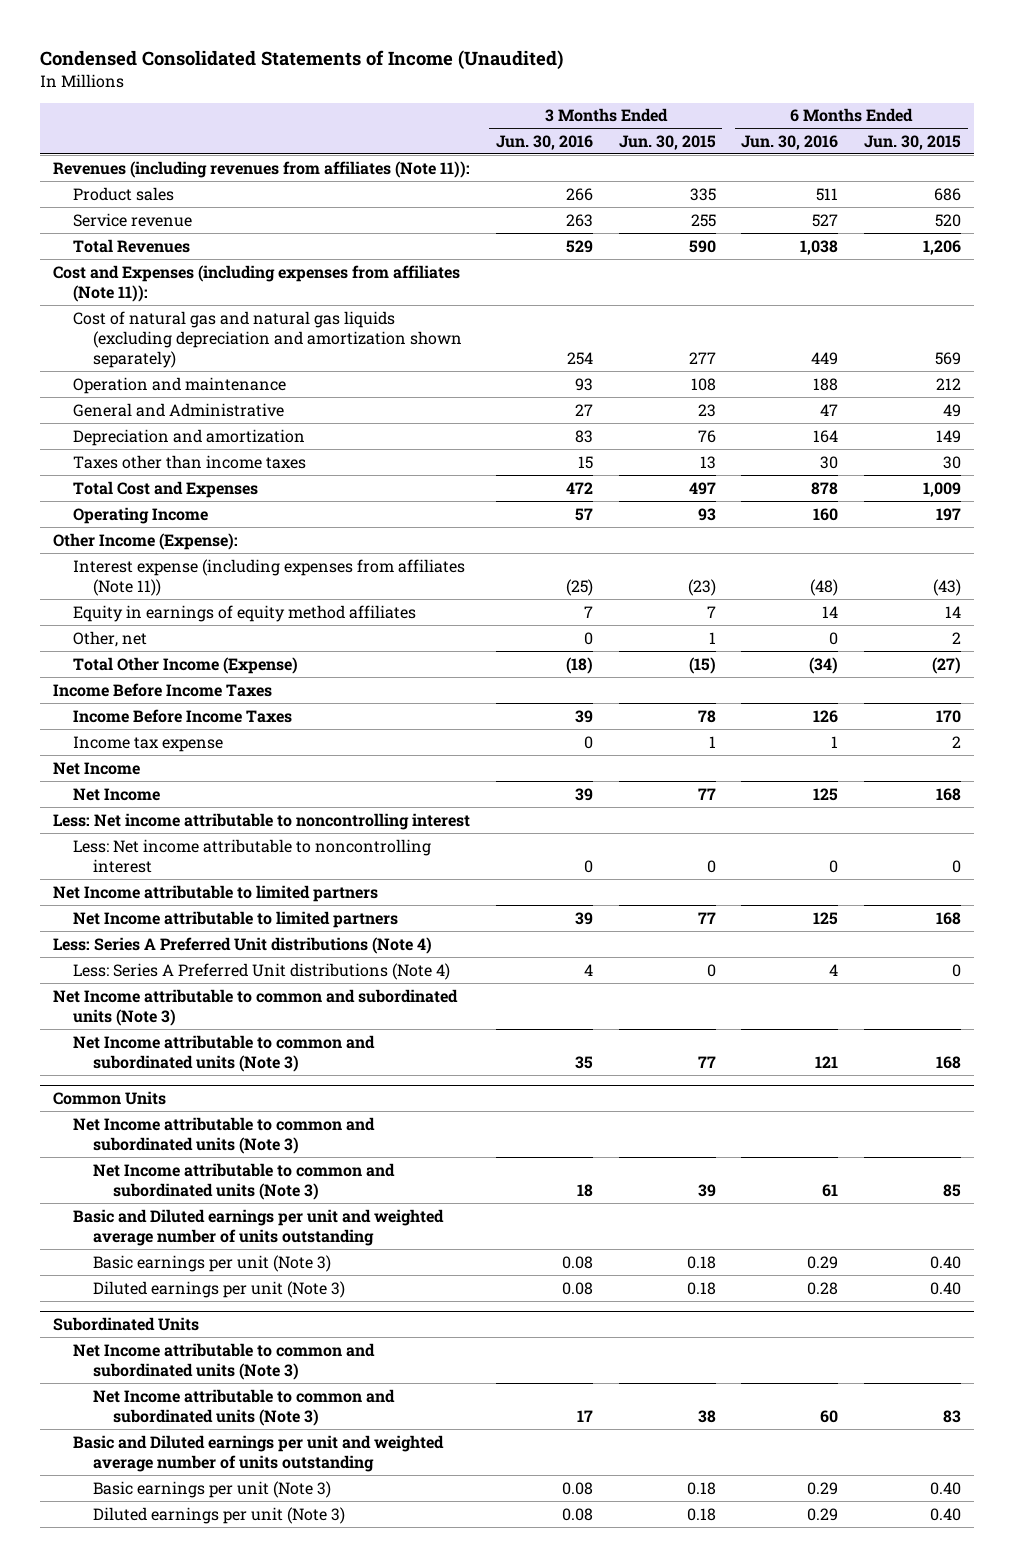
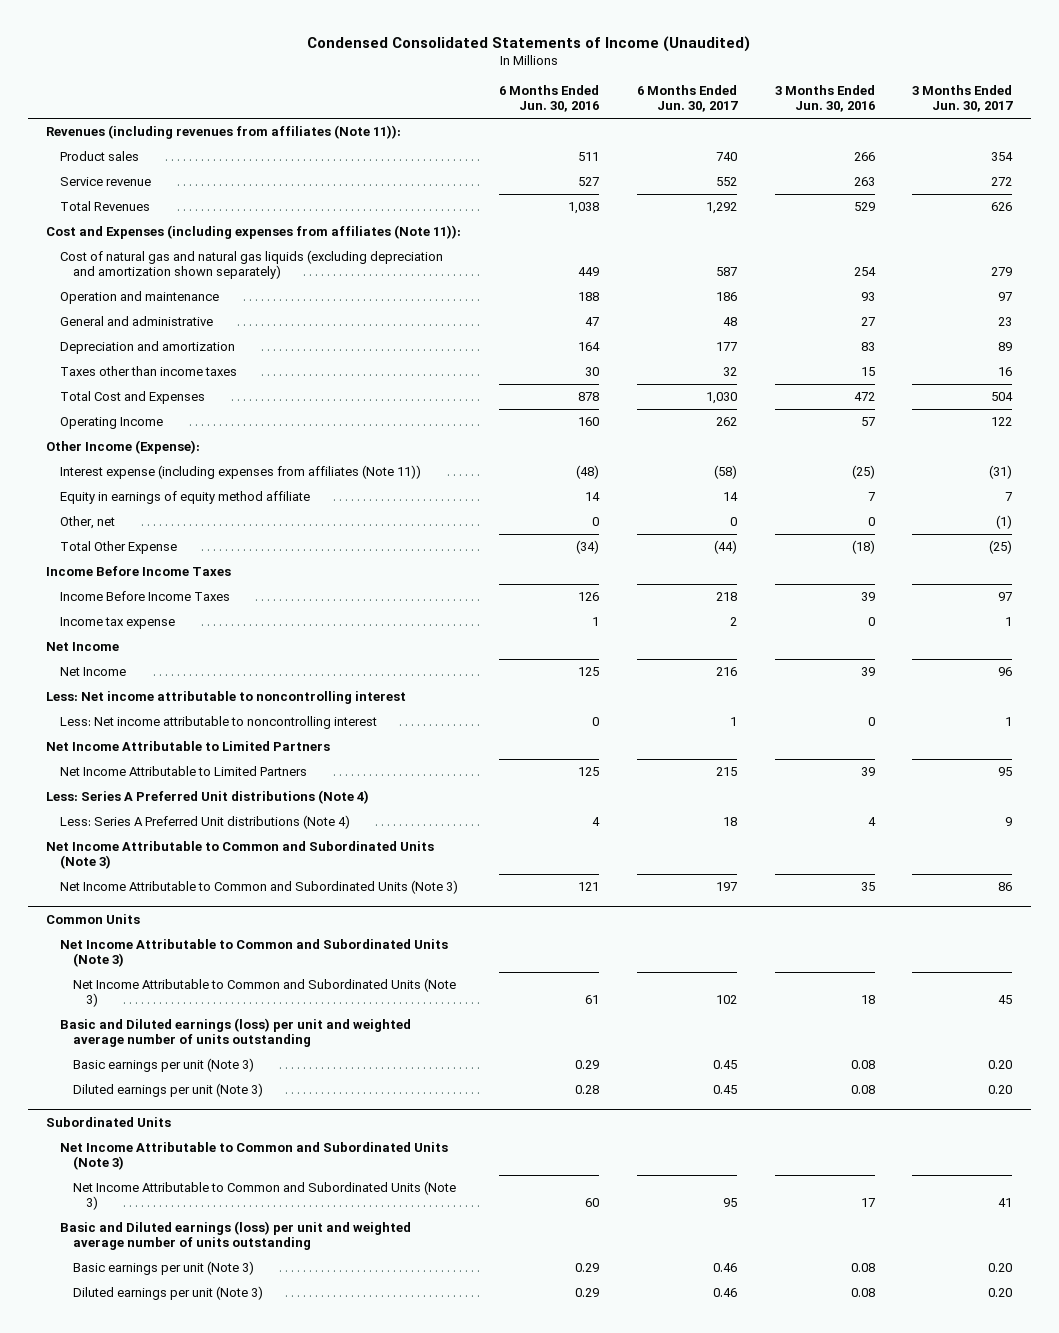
- | 3 Months Ended Jun. 30, 2016 | 3 Months Ended Jun. 30, 2015 | 6 Months Ended Jun. 30, 2016 | 6 Months Ended Jun. 30, 2015
+ | 6 Months Ended Jun. 30, 2016 | 6 Months Ended Jun. 30, 2017 | 3 Months Ended Jun. 30, 2016 | 3 Months Ended Jun. 30, 2017
- General and Administrative | 27 | 23 | 47 | 49
+ General and administrative | 47 | 48 | 27 | 23
- Equity in earnings of equity method affiliates | 7 | 7 | 14 | 14
+ Equity in earnings of equity method affiliate | 14 | 14 | 7 | 7
- Total Other Income (Expense) | (18) | (15) | (34) | (27)
+ Total Other Expense | (34) | (44) | (18) | (25)
- Net Income attributable to limited partners
- Net Income attributable to limited partners | 39 | 77 | 125 | 168
+ Net Income Attributable to Limited Partners
+ Net Income Attributable to Limited Partners | 125 | 215 | 39 | 95
- Net Income attributable to common and subordinated units (Note 3)
- Net Income attributable to common and subordinated units (Note 3) | 35 | 77 | 121 | 168
+ Net Income Attributable to Common and Subordinated Units (Note 3)
+ Net Income Attributable to Common and Subordinated Units (Note 3) | 121 | 197 | 35 | 86
@ Common Units
- Net Income attributable to common and subordinated units (Note 3)
- Net Income attributable to common and subordinated units (Note 3) | 18 | 39 | 61 | 85
- Basic and Diluted earnings per unit and weighted average number of units outstanding
+ Net Income Attributable to Common and Subordinated Units (Note 3)
+ Net Income Attributable to Common and Subordinated Units (Note 3) | 61 | 102 | 18 | 45
+ Basic and Diluted earnings (loss) per unit and weighted average number of units outstanding
@ Subordinated Units
- Net Income attributable to common and subordinated units (Note 3)
- Net Income attributable to common and subordinated units (Note 3) | 17 | 38 | 60 | 83
- Basic and Diluted earnings per unit and weighted average number of units outstanding
+ Net Income Attributable to Common and Subordinated Units (Note 3)
+ Net Income Attributable to Common and Subordinated Units (Note 3) | 60 | 95 | 17 | 41
+ Basic and Diluted earnings (loss) per unit and weighted average number of units outstanding

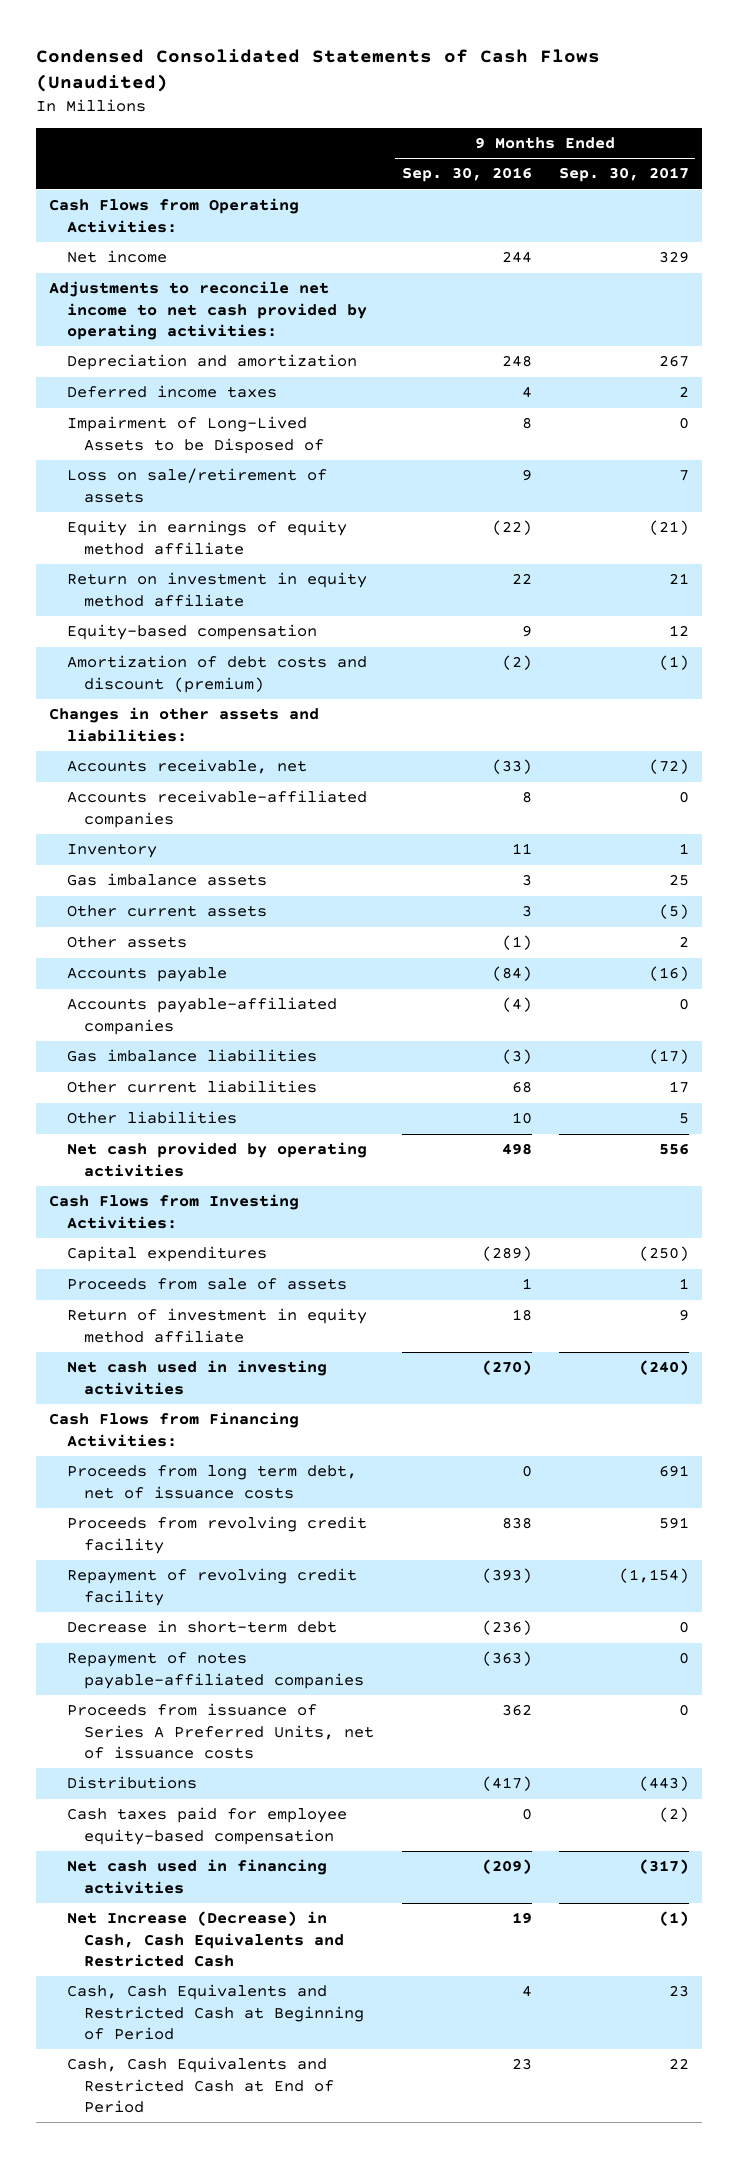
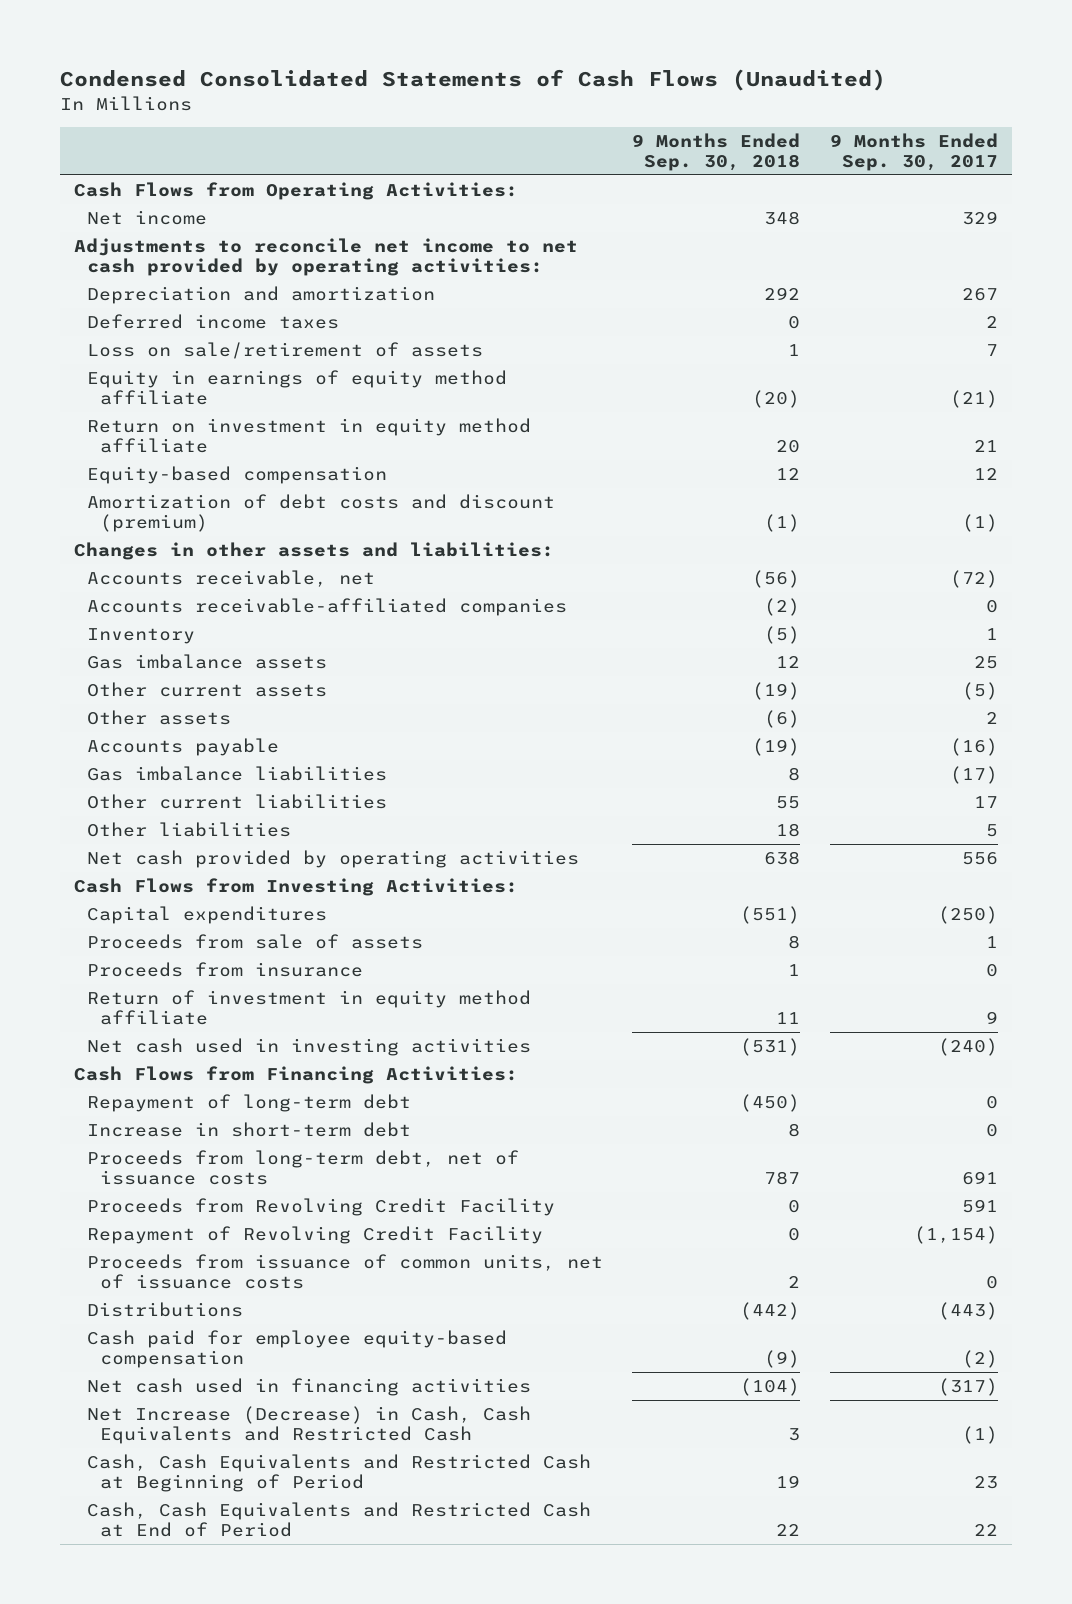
- | 9 Months Ended Sep. 30, 2016 | 9 Months Ended Sep. 30, 2017
+ | 9 Months Ended Sep. 30, 2018 | 9 Months Ended Sep. 30, 2017
- Impairment of Long-Lived Assets to be Disposed of | 8 | 0
- Accounts payable-affiliated companies | (4) | 0
+ Proceeds from insurance | 1 | 0
- Proceeds from long term debt, net of issuance costs | 0 | 691
- Proceeds from revolving credit facility | 838 | 591
- Repayment of revolving credit facility | (393) | (1,154)
- Decrease in short-term debt | (236) | 0
- Repayment of notes payable-affiliated companies | (363) | 0
- Proceeds from issuance of Series A Preferred Units, net of issuance costs | 362 | 0
+ Repayment of long-term debt | (450) | 0
+ Increase in short-term debt | 8 | 0
+ Proceeds from long-term debt, net of issuance costs | 787 | 691
+ Proceeds from Revolving Credit Facility | 0 | 591
+ Repayment of Revolving Credit Facility | 0 | (1,154)
+ Proceeds from issuance of common units, net of issuance costs | 2 | 0
- Cash taxes paid for employee equity-based compensation | 0 | (2)
+ Cash paid for employee equity-based compensation | (9) | (2)

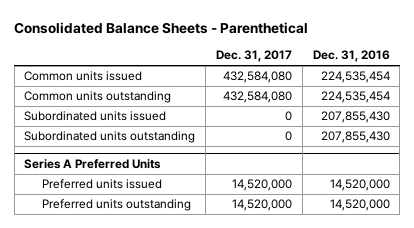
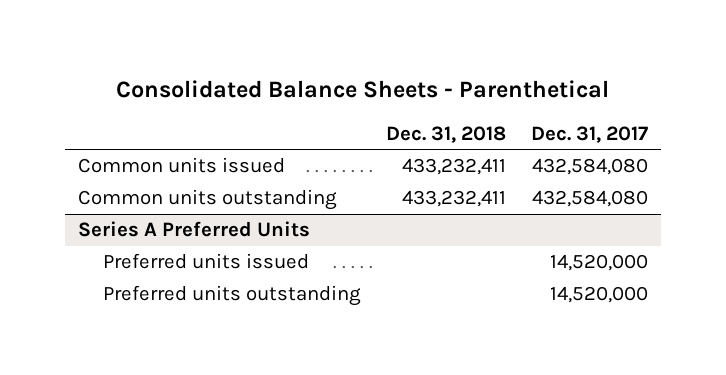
- | Dec. 31, 2017 | Dec. 31, 2016
+ | Dec. 31, 2018 | Dec. 31, 2017
- Subordinated units issued | 0 | 207,855,430
- Subordinated units outstanding | 0 | 207,855,430

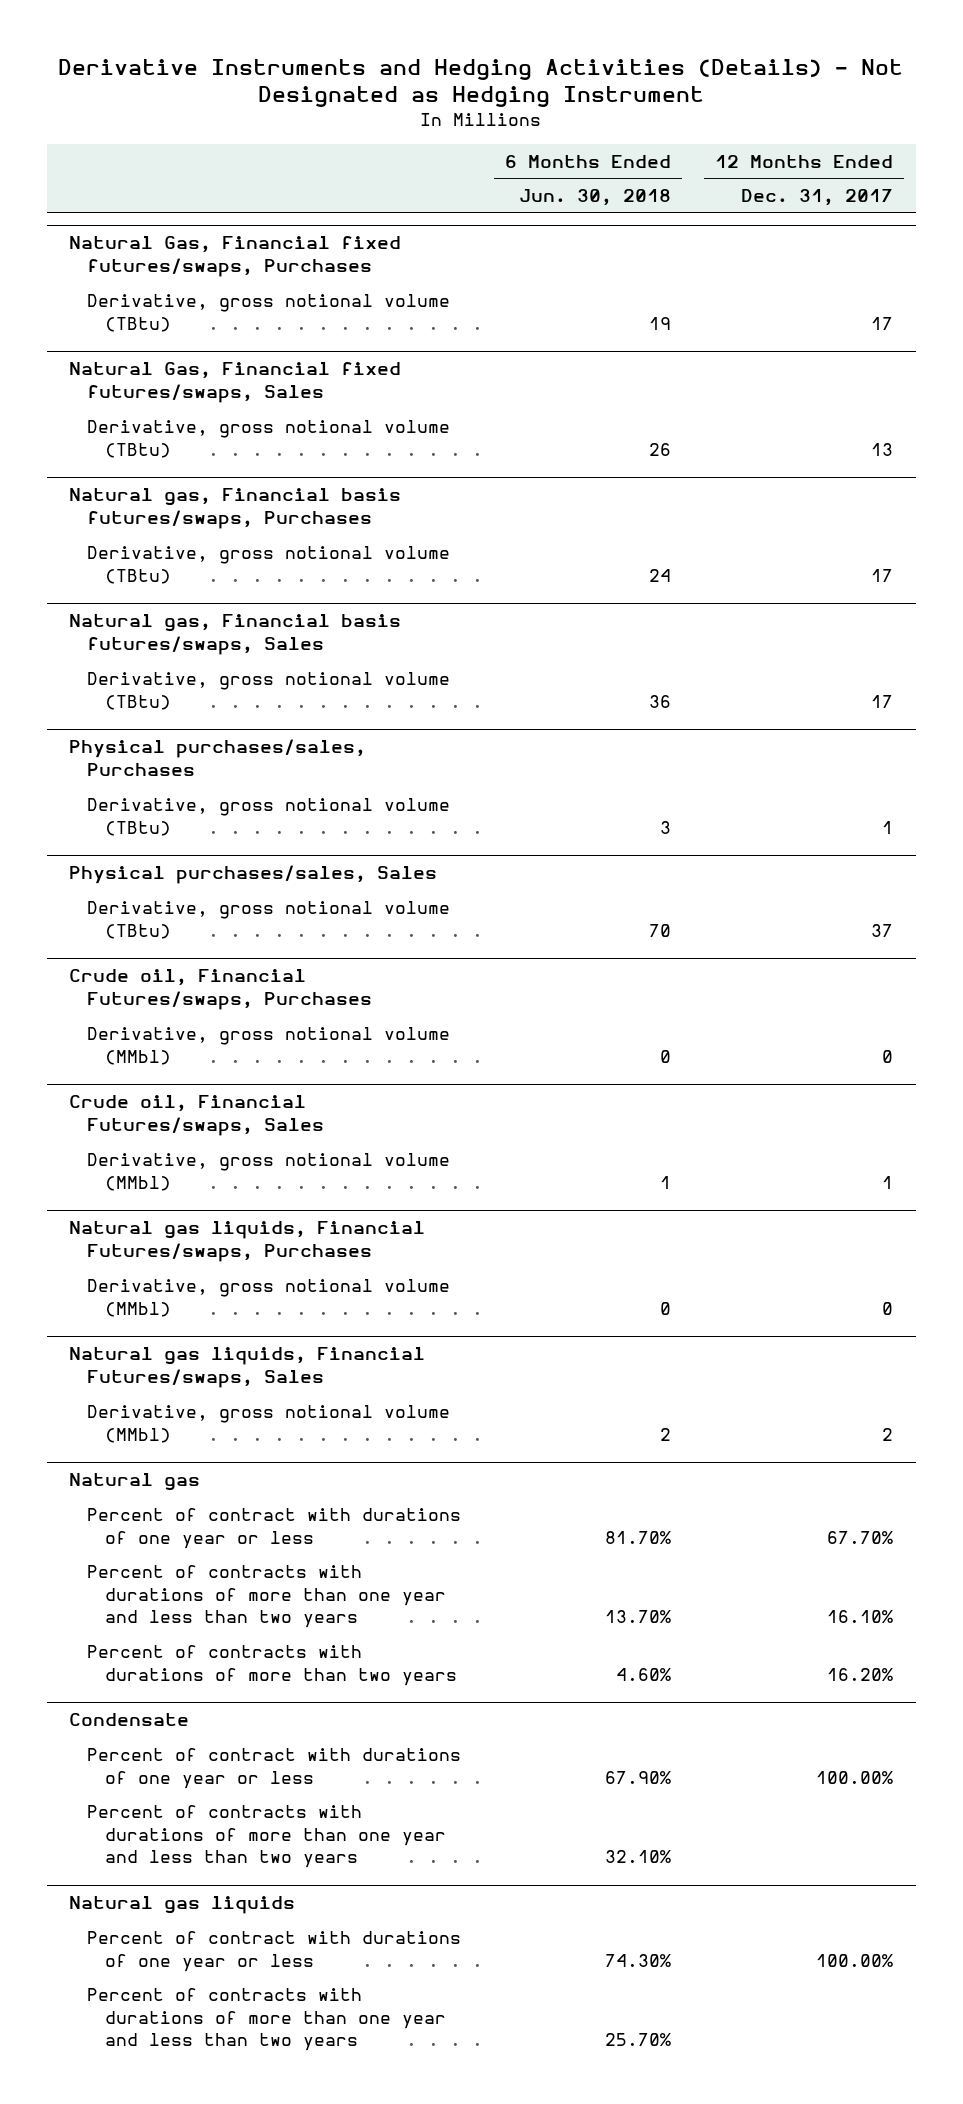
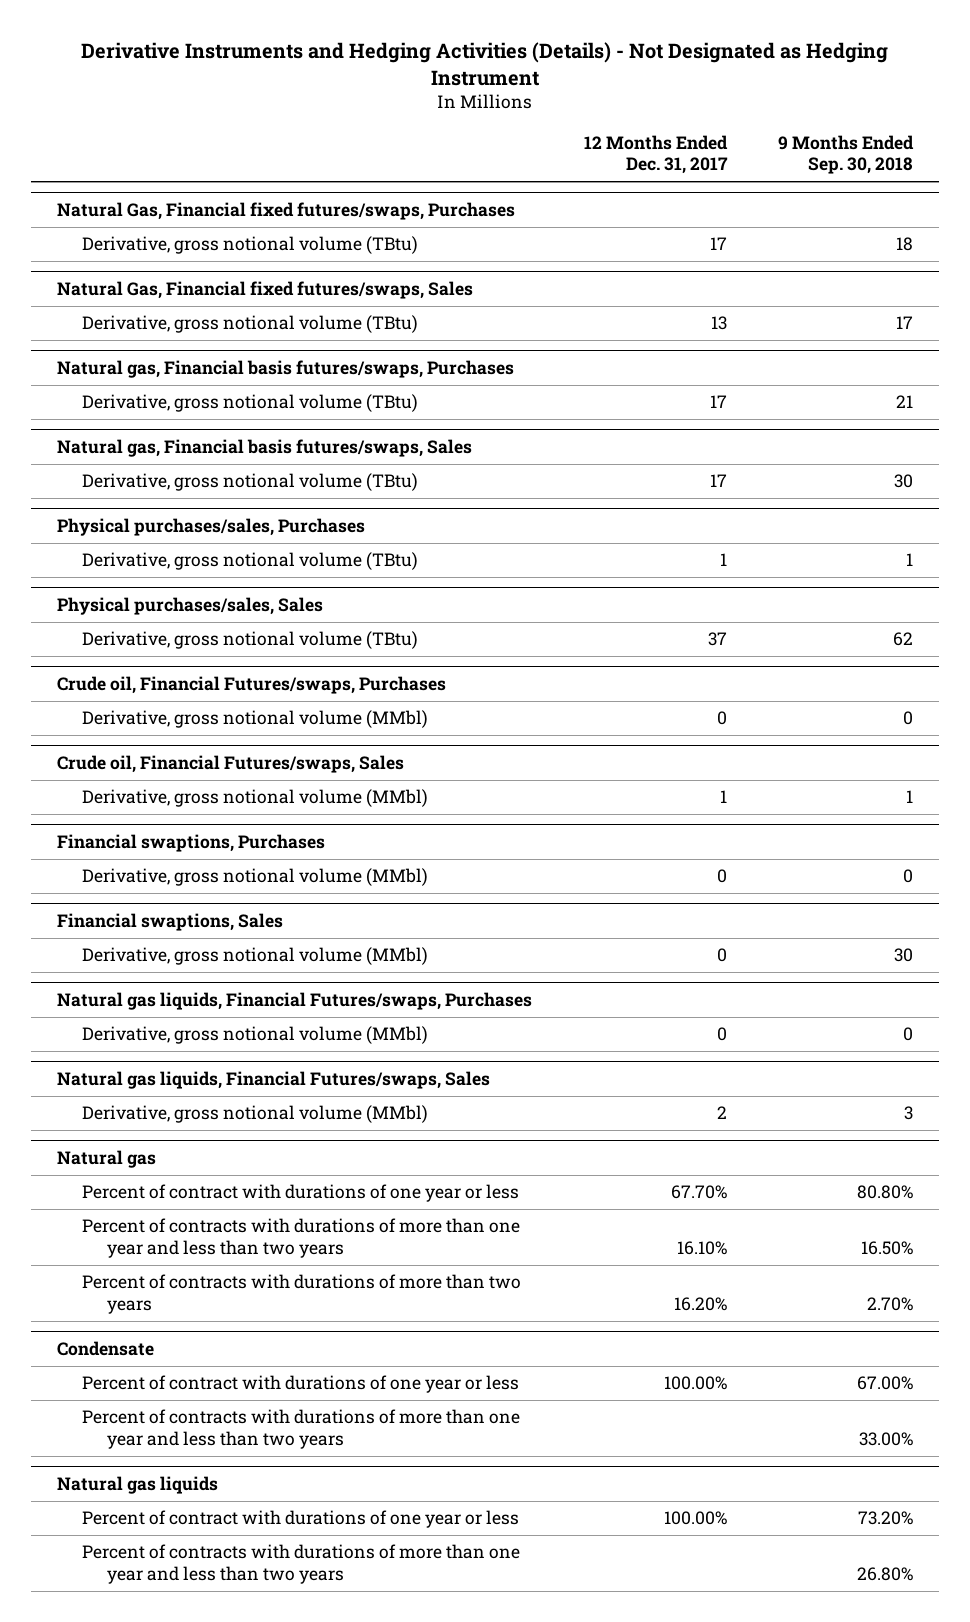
- | 6 Months Ended Jun. 30, 2018 | 12 Months Ended Dec. 31, 2017
+ | 12 Months Ended Dec. 31, 2017 | 9 Months Ended Sep. 30, 2018
+ Financial swaptions, Purchases
+ Derivative, gross notional volume (MMbl) | 0 | 0
+ Financial swaptions, Sales
+ Derivative, gross notional volume (MMbl) | 0 | 30

